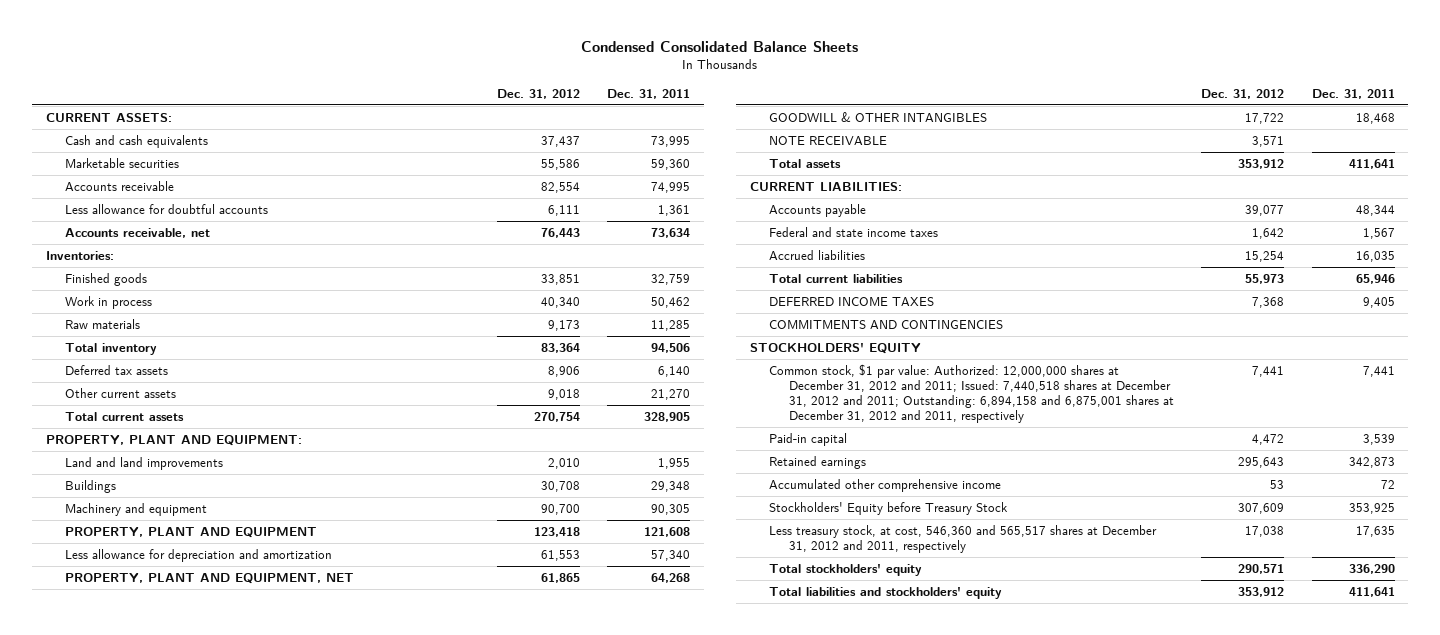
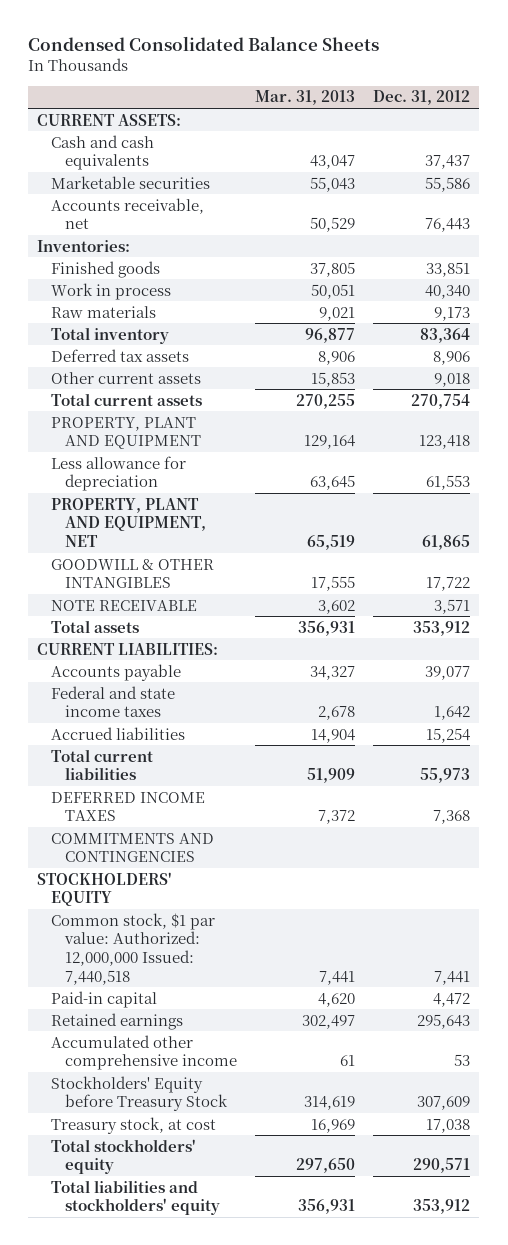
- | Dec. 31, 2012 | Dec. 31, 2011
+ | Mar. 31, 2013 | Dec. 31, 2012
- Accounts receivable | 82,554 | 74,995
- Less allowance for doubtful accounts | 6,111 | 1,361
- PROPERTY, PLANT AND EQUIPMENT:
- Land and land improvements | 2,010 | 1,955
- Buildings | 30,708 | 29,348
- Machinery and equipment | 90,700 | 90,305
- Less allowance for depreciation and amortization | 61,553 | 57,340
+ Less allowance for depreciation | 63,645 | 61,553
- Common stock, $1 par value: Authorized: 12,000,000 shares at December 31, 2012 and 2011; Issued: 7,440,518 shares at December 31, 2012 and 2011; Outstanding: 6,894,158 and 6,875,001 shares at December 31, 2012 and 2011, respectively | 7,441 | 7,441
+ Common stock, $1 par value: Authorized: 12,000,000 Issued: 7,440,518 | 7,441 | 7,441
- Less treasury stock, at cost, 546,360 and 565,517 shares at December 31, 2012 and 2011, respectively | 17,038 | 17,635
+ Treasury stock, at cost | 16,969 | 17,038

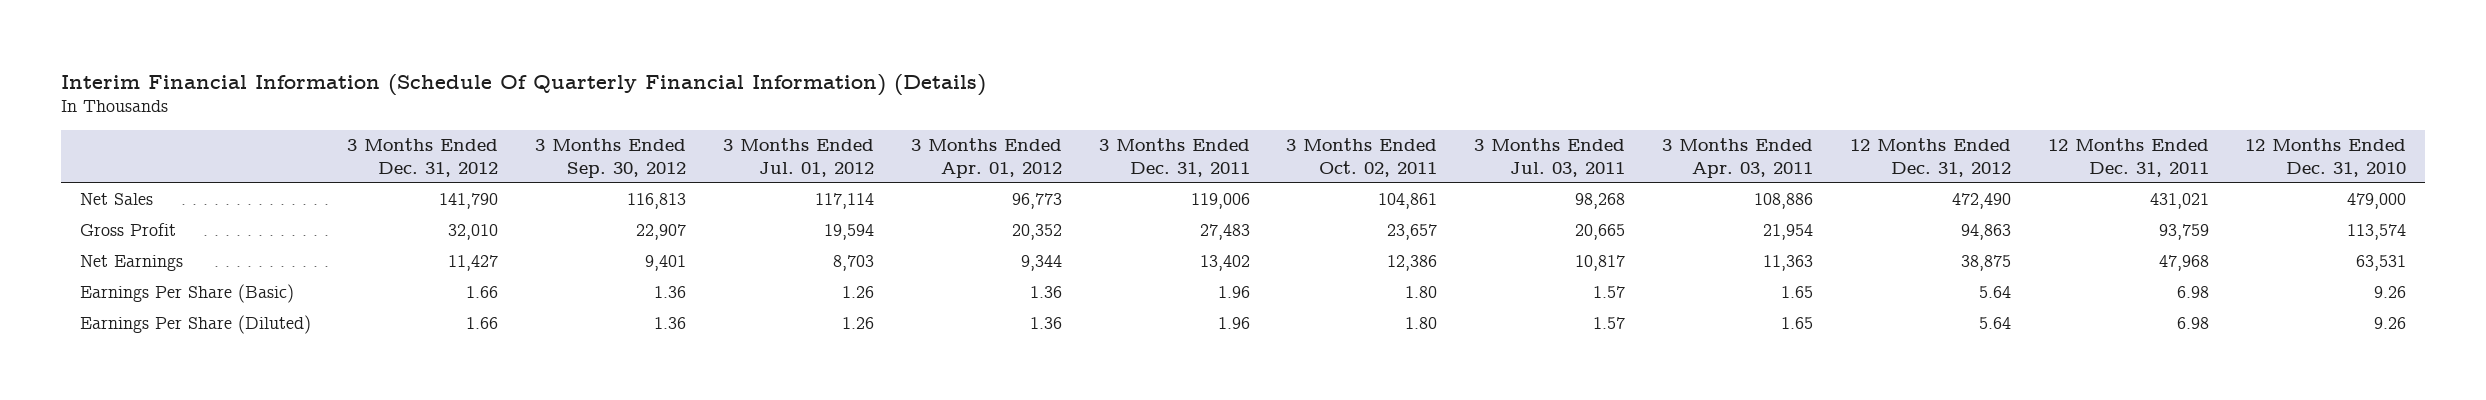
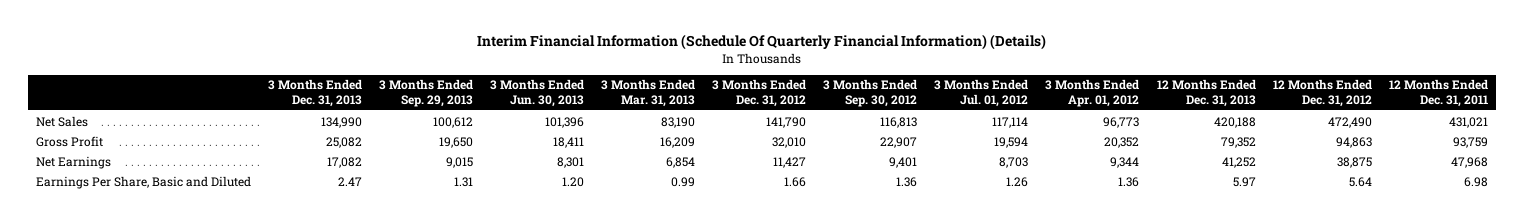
- | 3 Months Ended Dec. 31, 2012 | 3 Months Ended Sep. 30, 2012 | 3 Months Ended Jul. 01, 2012 | 3 Months Ended Apr. 01, 2012 | 3 Months Ended Dec. 31, 2011 | 3 Months Ended Oct. 02, 2011 | 3 Months Ended Jul. 03, 2011 | 3 Months Ended Apr. 03, 2011 | 12 Months Ended Dec. 31, 2012 | 12 Months Ended Dec. 31, 2011 | 12 Months Ended Dec. 31, 2010
+ | 3 Months Ended Dec. 31, 2013 | 3 Months Ended Sep. 29, 2013 | 3 Months Ended Jun. 30, 2013 | 3 Months Ended Mar. 31, 2013 | 3 Months Ended Dec. 31, 2012 | 3 Months Ended Sep. 30, 2012 | 3 Months Ended Jul. 01, 2012 | 3 Months Ended Apr. 01, 2012 | 12 Months Ended Dec. 31, 2013 | 12 Months Ended Dec. 31, 2012 | 12 Months Ended Dec. 31, 2011
- Earnings Per Share (Basic) | 1.66 | 1.36 | 1.26 | 1.36 | 1.96 | 1.80 | 1.57 | 1.65 | 5.64 | 6.98 | 9.26
- Earnings Per Share (Diluted) | 1.66 | 1.36 | 1.26 | 1.36 | 1.96 | 1.80 | 1.57 | 1.65 | 5.64 | 6.98 | 9.26
+ Earnings Per Share, Basic and Diluted | 2.47 | 1.31 | 1.20 | 0.99 | 1.66 | 1.36 | 1.26 | 1.36 | 5.97 | 5.64 | 6.98

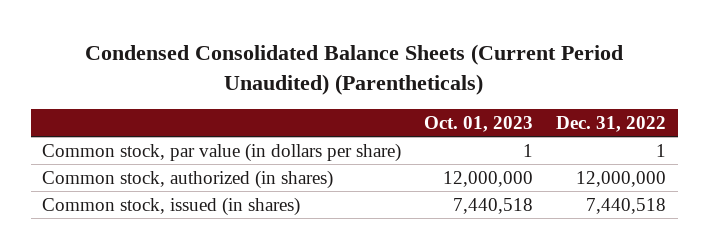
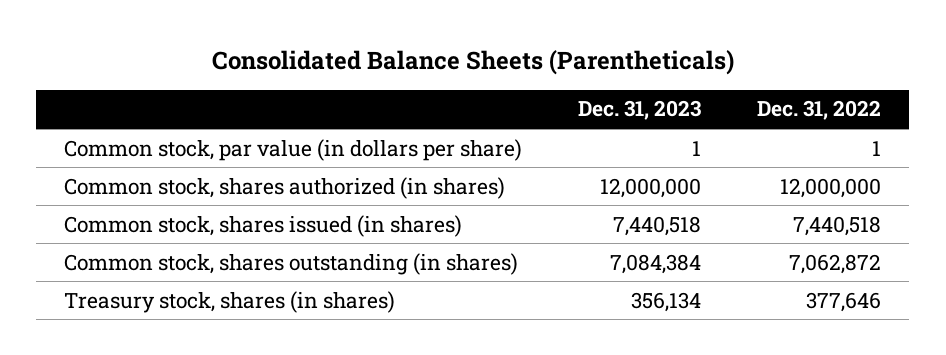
- Condensed Consolidated Balance Sheets (Current Period Unaudited) (Parentheticals)
+ Consolidated Balance Sheets (Parentheticals)
- | Oct. 01, 2023 | Dec. 31, 2022
+ | Dec. 31, 2023 | Dec. 31, 2022
- Common stock, authorized (in shares) | 12,000,000 | 12,000,000
- Common stock, issued (in shares) | 7,440,518 | 7,440,518
+ Common stock, shares authorized (in shares) | 12,000,000 | 12,000,000
+ Common stock, shares issued (in shares) | 7,440,518 | 7,440,518
+ Common stock, shares outstanding (in shares) | 7,084,384 | 7,062,872
+ Treasury stock, shares (in shares) | 356,134 | 377,646

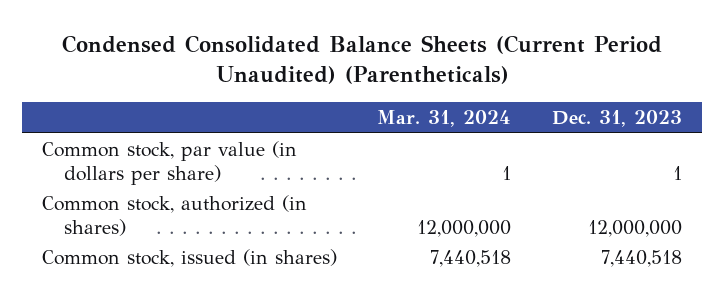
- Consolidated Balance Sheets (Parentheticals)
+ Condensed Consolidated Balance Sheets (Current Period Unaudited) (Parentheticals)
- | Dec. 31, 2023 | Dec. 31, 2022
+ | Mar. 31, 2024 | Dec. 31, 2023
- Common stock, shares authorized (in shares) | 12,000,000 | 12,000,000
- Common stock, shares issued (in shares) | 7,440,518 | 7,440,518
- Common stock, shares outstanding (in shares) | 7,084,384 | 7,062,872
- Treasury stock, shares (in shares) | 356,134 | 377,646
+ Common stock, authorized (in shares) | 12,000,000 | 12,000,000
+ Common stock, issued (in shares) | 7,440,518 | 7,440,518

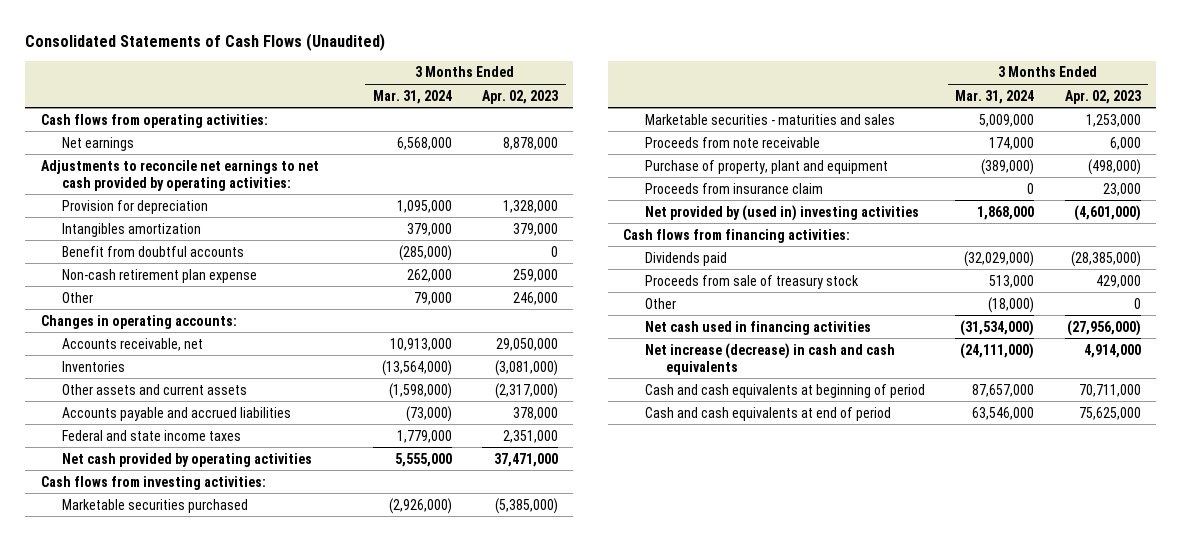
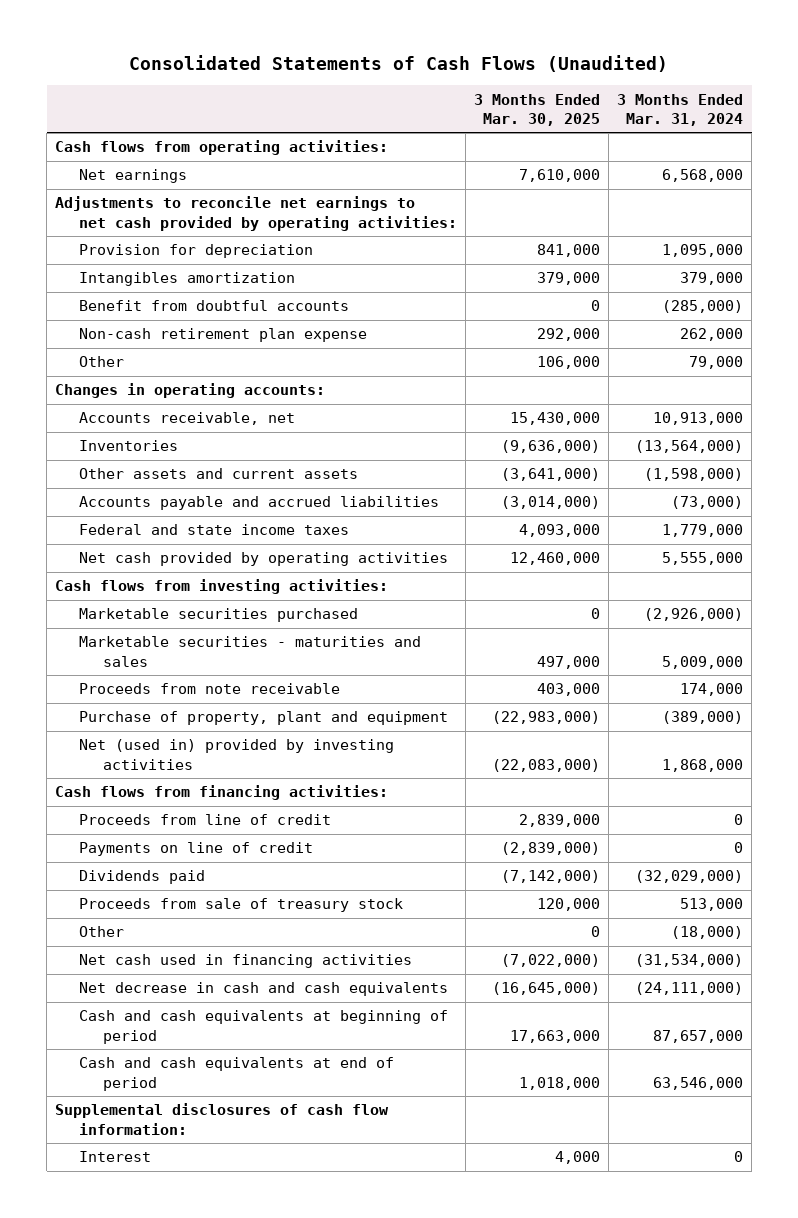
- | 3 Months Ended Mar. 31, 2024 | 3 Months Ended Apr. 02, 2023
+ | 3 Months Ended Mar. 30, 2025 | 3 Months Ended Mar. 31, 2024
- Proceeds from insurance claim | 0 | 23,000
- Net provided by (used in) investing activities | 1,868,000 | (4,601,000)
+ Net (used in) provided by investing activities | (22,083,000) | 1,868,000
+ Proceeds from line of credit | 2,839,000 | 0
+ Payments on line of credit | (2,839,000) | 0
- Net increase (decrease) in cash and cash equivalents | (24,111,000) | 4,914,000
+ Net decrease in cash and cash equivalents | (16,645,000) | (24,111,000)
+ Supplemental disclosures of cash flow information:
+ Interest | 4,000 | 0

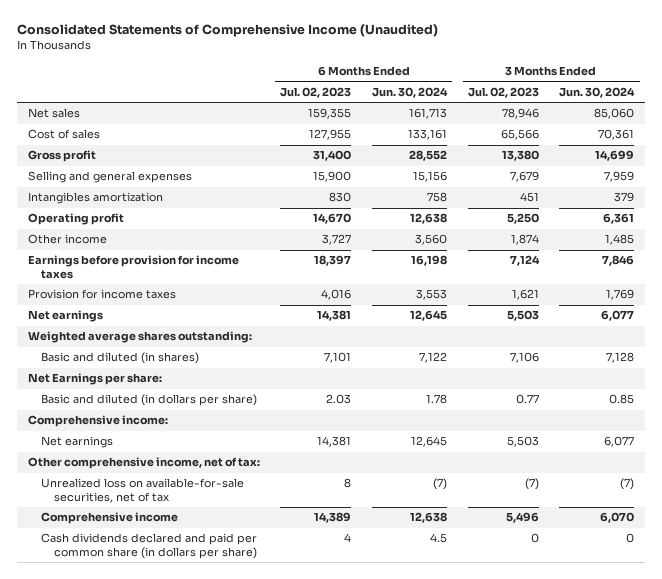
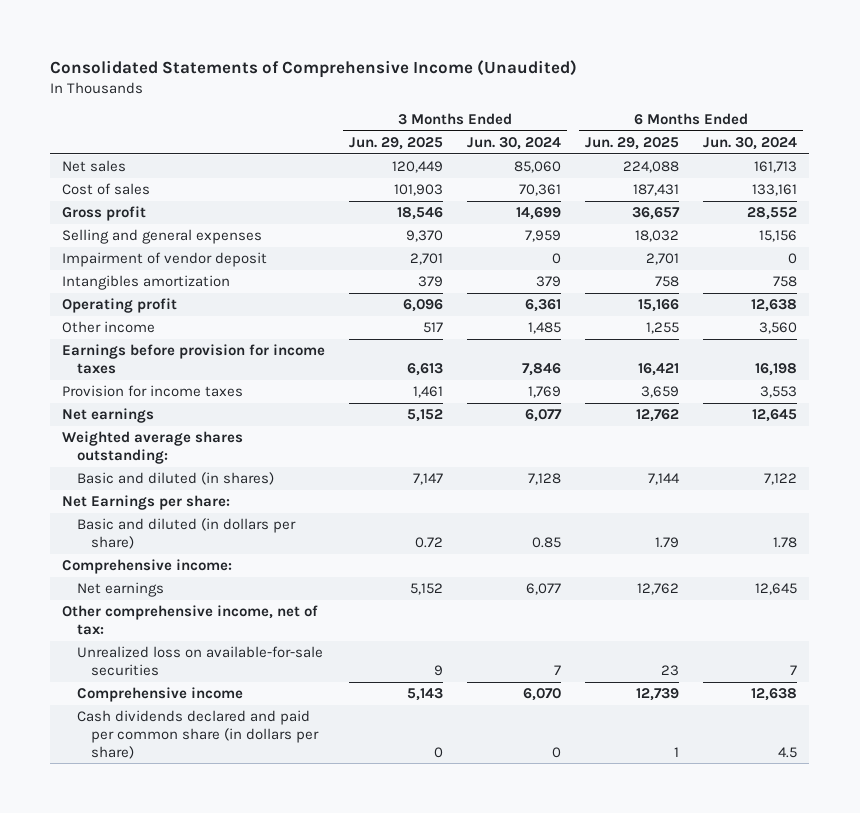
- | 6 Months Ended Jul. 02, 2023 | 6 Months Ended Jun. 30, 2024 | 3 Months Ended Jul. 02, 2023 | 3 Months Ended Jun. 30, 2024
+ | 3 Months Ended Jun. 29, 2025 | 3 Months Ended Jun. 30, 2024 | 6 Months Ended Jun. 29, 2025 | 6 Months Ended Jun. 30, 2024
+ Impairment of vendor deposit | 2,701 | 0 | 2,701 | 0
- Unrealized loss on available-for-sale securities, net of tax | 8 | (7) | (7) | (7)
+ Unrealized loss on available-for-sale securities | 9 | 7 | 23 | 7

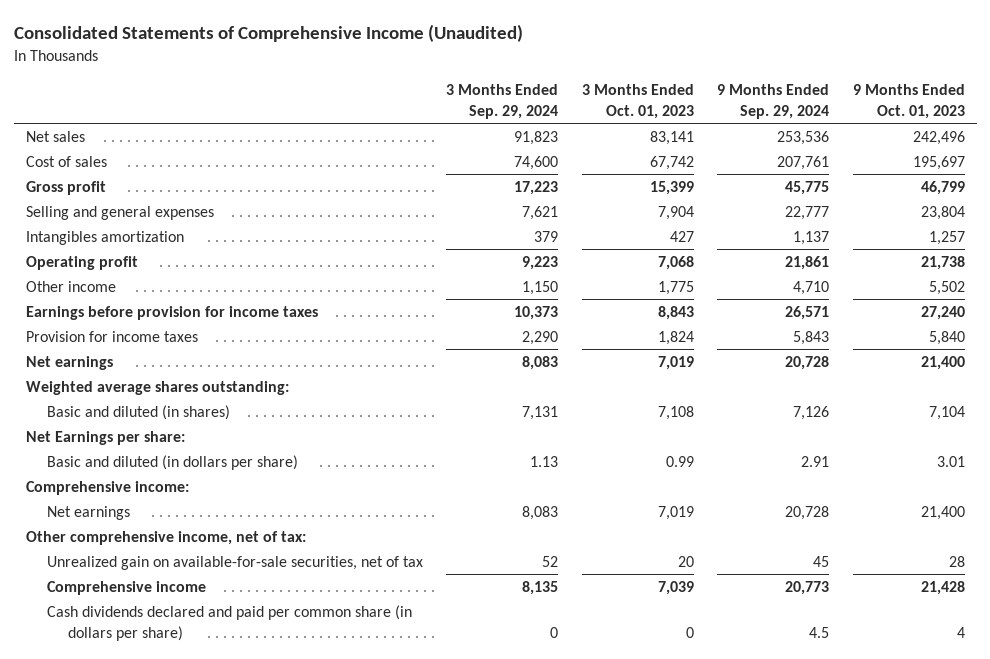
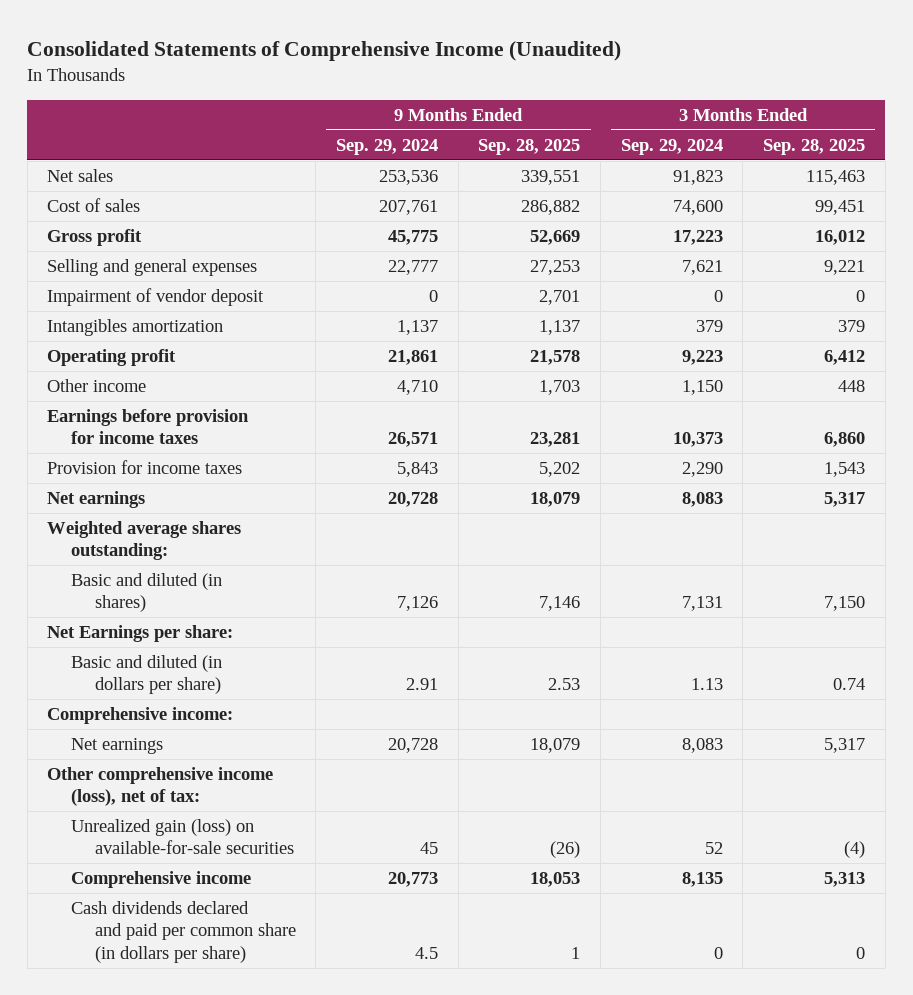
- | 3 Months Ended Sep. 29, 2024 | 3 Months Ended Oct. 01, 2023 | 9 Months Ended Sep. 29, 2024 | 9 Months Ended Oct. 01, 2023
+ | 9 Months Ended Sep. 29, 2024 | 9 Months Ended Sep. 28, 2025 | 3 Months Ended Sep. 29, 2024 | 3 Months Ended Sep. 28, 2025
+ Impairment of vendor deposit | 0 | 2,701 | 0 | 0
- Other comprehensive income, net of tax:
- Unrealized gain on available-for-sale securities, net of tax | 52 | 20 | 45 | 28
+ Other comprehensive income (loss), net of tax:
+ Unrealized gain (loss) on available-for-sale securities | 45 | (26) | 52 | (4)

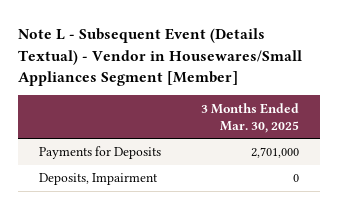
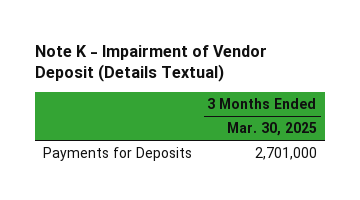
- Note L - Subsequent Event (Details Textual) - Vendor in Housewares/Small Appliances Segment [Member]
+ Note K - Impairment of Vendor Deposit (Details Textual)
- Deposits, Impairment | 0

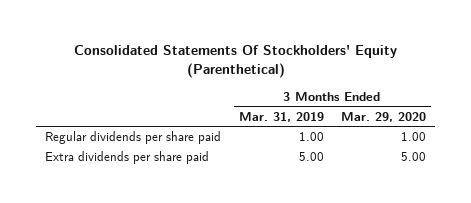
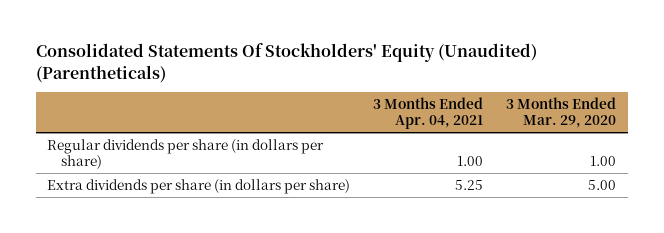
- Consolidated Statements Of Stockholders' Equity (Parenthetical)
+ Consolidated Statements Of Stockholders' Equity (Unaudited) (Parentheticals)
- | 3 Months Ended Mar. 31, 2019 | 3 Months Ended Mar. 29, 2020
+ | 3 Months Ended Apr. 04, 2021 | 3 Months Ended Mar. 29, 2020
- Regular dividends per share paid | 1.00 | 1.00
- Extra dividends per share paid | 5.00 | 5.00
+ Regular dividends per share (in dollars per share) | 1.00 | 1.00
+ Extra dividends per share (in dollars per share) | 5.25 | 5.00

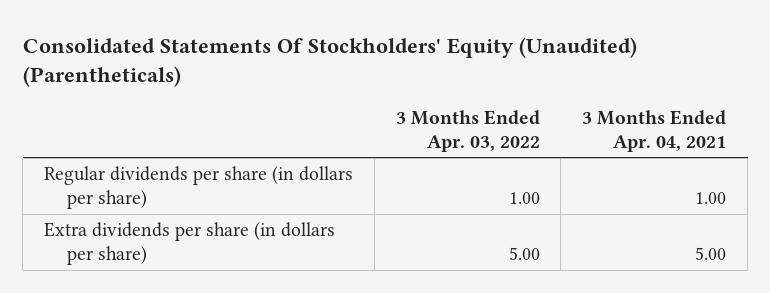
- | 3 Months Ended Apr. 04, 2021 | 3 Months Ended Mar. 29, 2020
+ | 3 Months Ended Apr. 03, 2022 | 3 Months Ended Apr. 04, 2021
- Extra dividends per share (in dollars per share) | 5.25 | 5.00
+ Extra dividends per share (in dollars per share) | 5.00 | 5.00

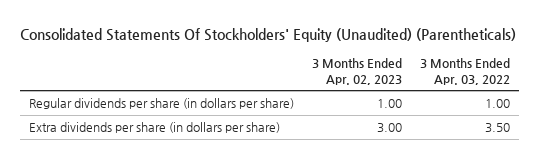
- | 3 Months Ended Apr. 03, 2022 | 3 Months Ended Apr. 04, 2021
+ | 3 Months Ended Apr. 02, 2023 | 3 Months Ended Apr. 03, 2022
- Extra dividends per share (in dollars per share) | 5.00 | 5.00
+ Extra dividends per share (in dollars per share) | 3.00 | 3.50

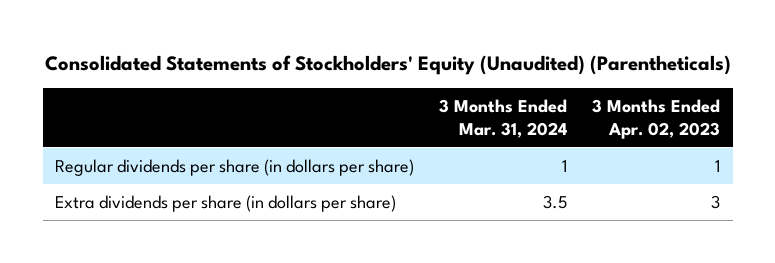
- Consolidated Statements Of Stockholders' Equity (Unaudited) (Parentheticals)
+ Consolidated Statements of Stockholders' Equity (Unaudited) (Parentheticals)
- | 3 Months Ended Apr. 02, 2023 | 3 Months Ended Apr. 03, 2022
+ | 3 Months Ended Mar. 31, 2024 | 3 Months Ended Apr. 02, 2023
- Regular dividends per share (in dollars per share) | 1.00 | 1.00
- Extra dividends per share (in dollars per share) | 3.00 | 3.50
+ Regular dividends per share (in dollars per share) | 1 | 1
+ Extra dividends per share (in dollars per share) | 3.5 | 3

